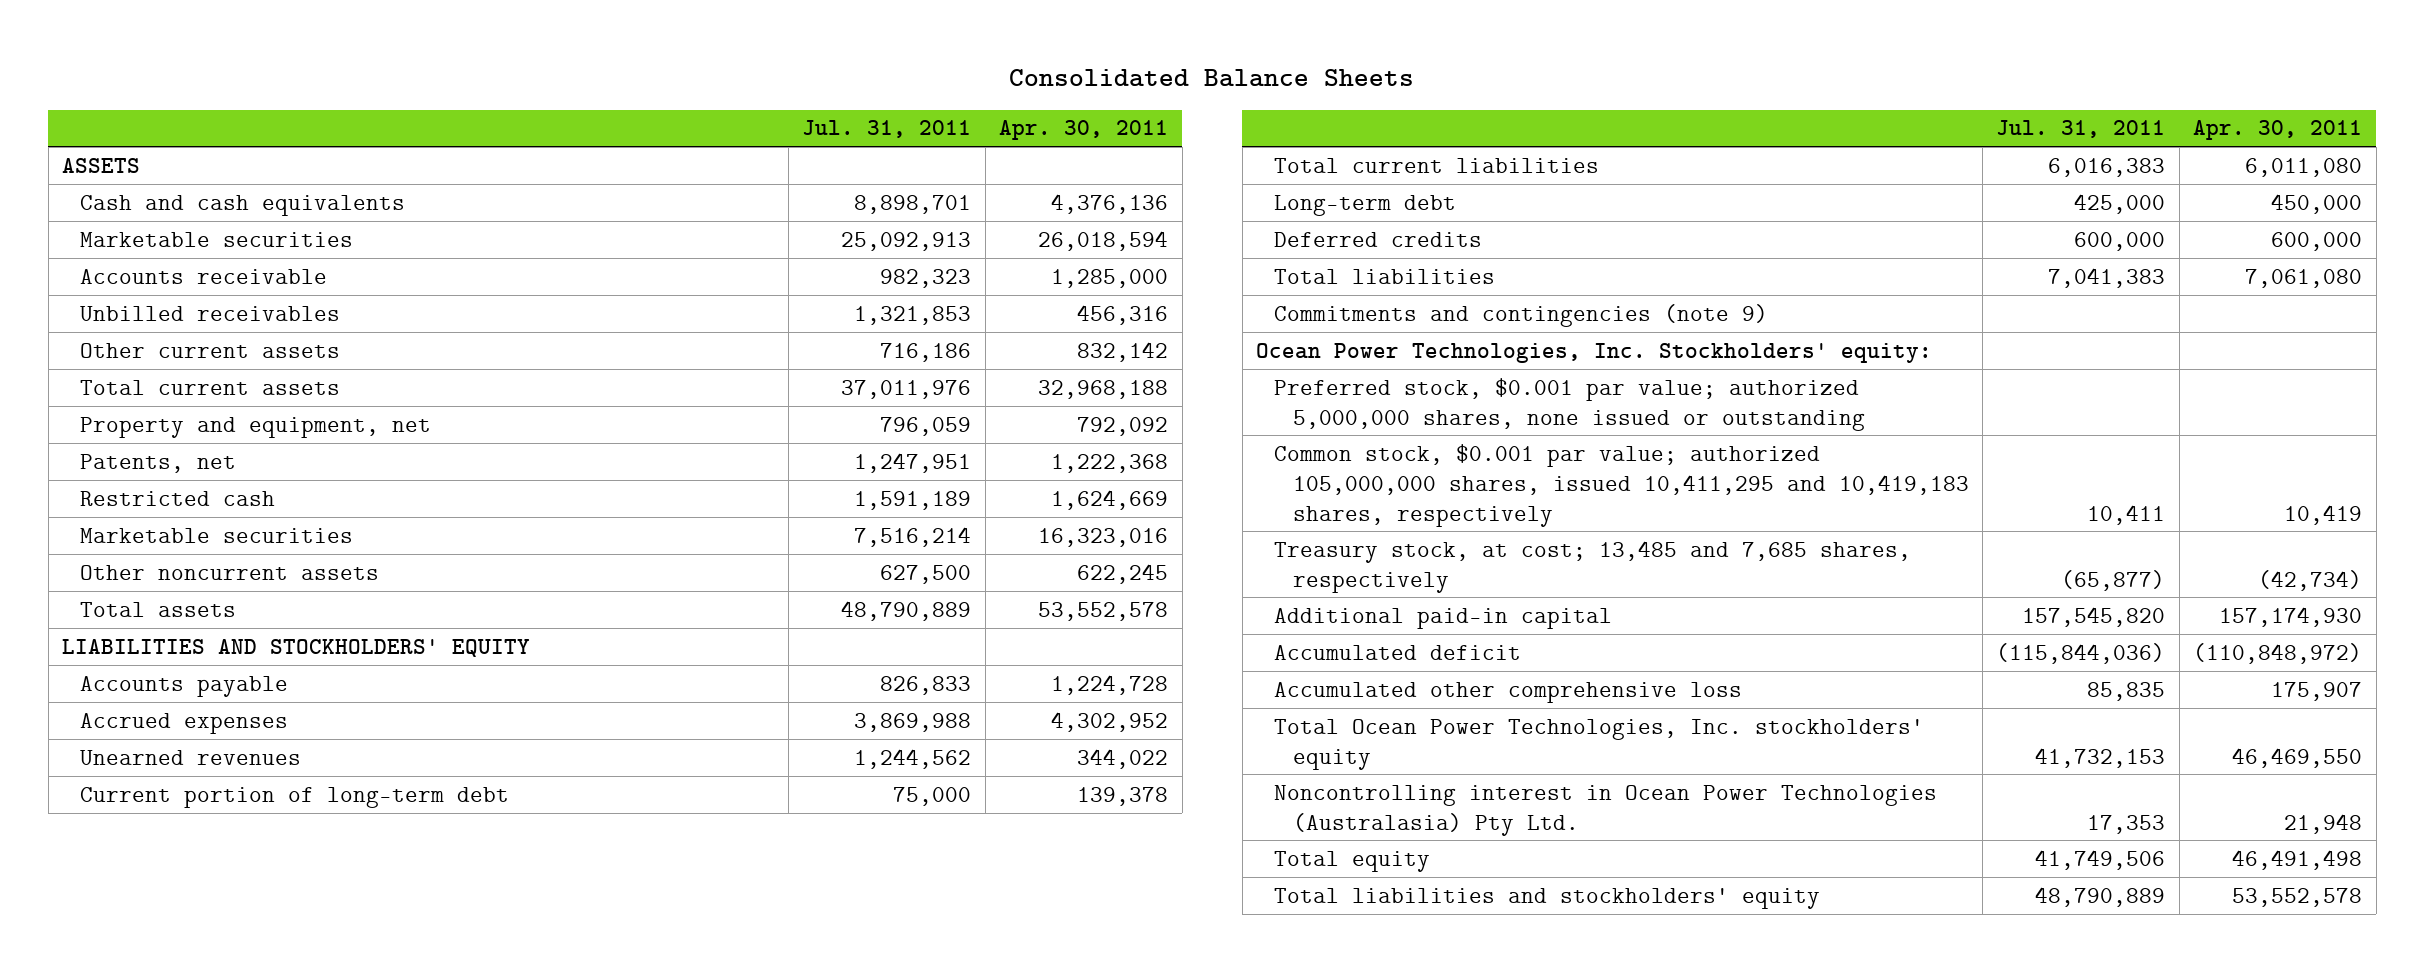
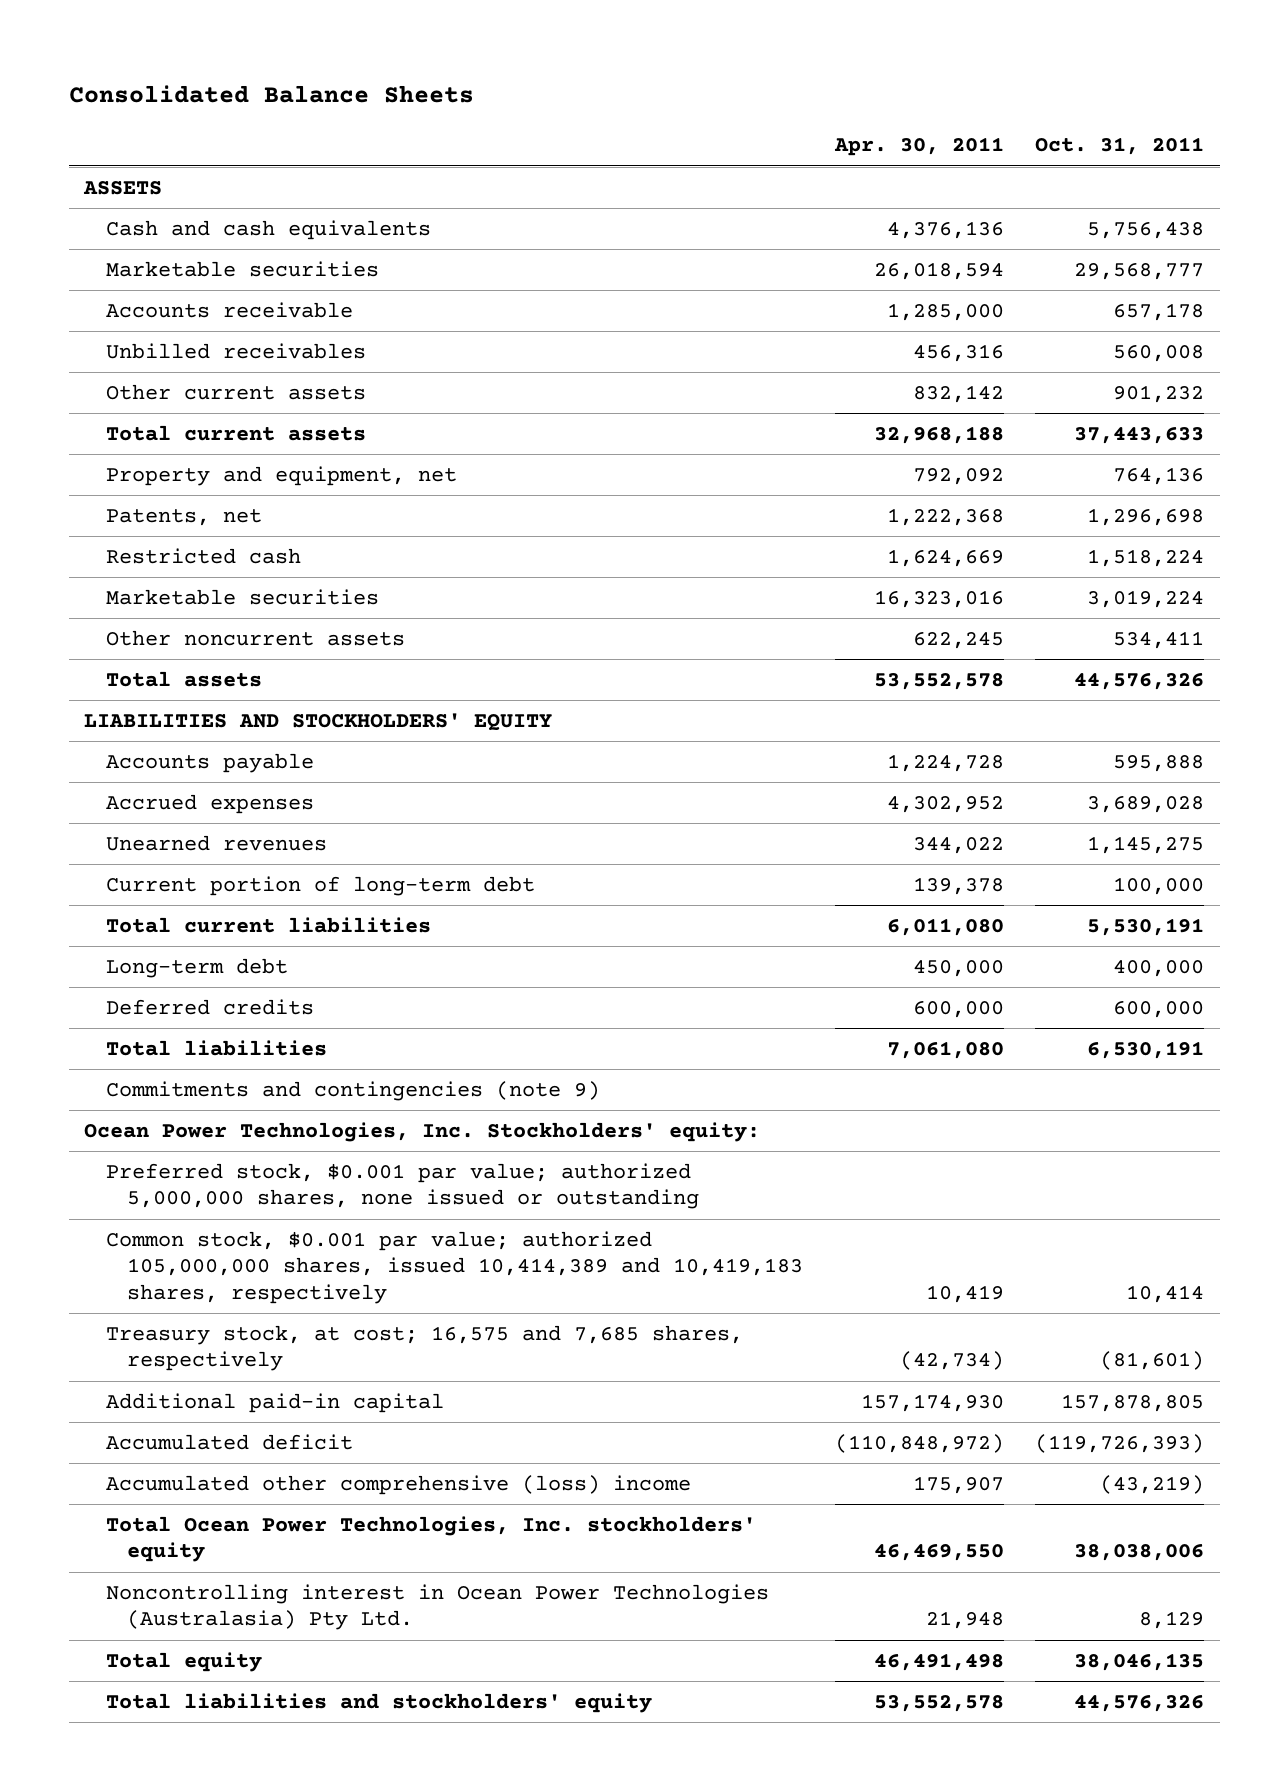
- | Jul. 31, 2011 | Apr. 30, 2011
+ | Apr. 30, 2011 | Oct. 31, 2011
- Common stock, $0.001 par value; authorized 105,000,000 shares, issued 10,411,295 and 10,419,183 shares, respectively | 10,411 | 10,419
- Treasury stock, at cost; 13,485 and 7,685 shares, respectively | (65,877) | (42,734)
+ Common stock, $0.001 par value; authorized 105,000,000 shares, issued 10,414,389 and 10,419,183 shares, respectively | 10,419 | 10,414
+ Treasury stock, at cost; 16,575 and 7,685 shares, respectively | (42,734) | (81,601)
- Accumulated other comprehensive loss | 85,835 | 175,907
+ Accumulated other comprehensive (loss) income | 175,907 | (43,219)

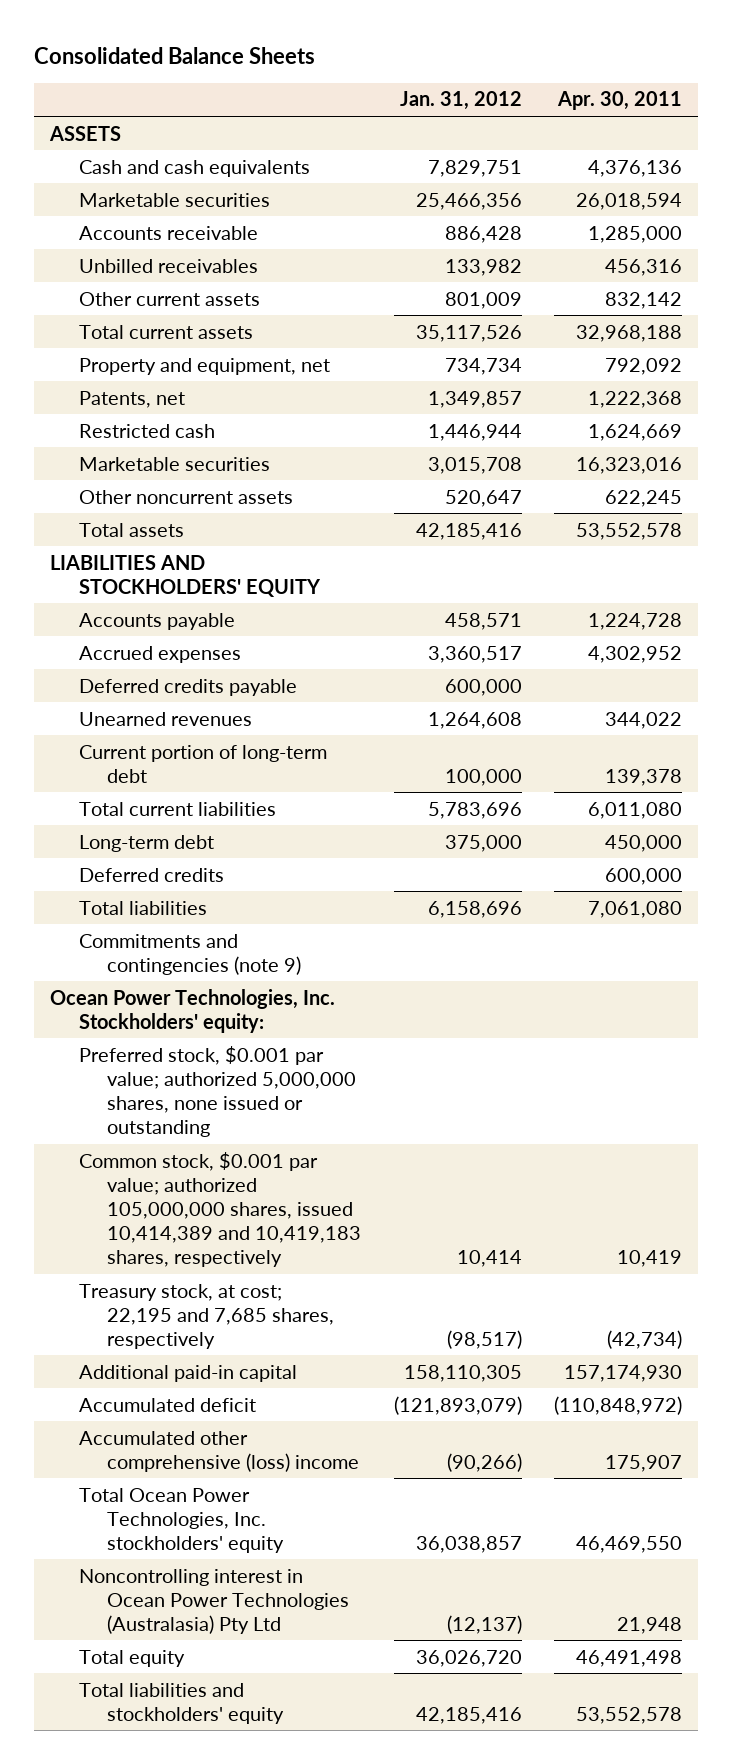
- | Apr. 30, 2011 | Oct. 31, 2011
+ | Jan. 31, 2012 | Apr. 30, 2011
+ Deferred credits payable | 600,000 |
- Treasury stock, at cost; 16,575 and 7,685 shares, respectively | (42,734) | (81,601)
+ Treasury stock, at cost; 22,195 and 7,685 shares, respectively | (98,517) | (42,734)
- Noncontrolling interest in Ocean Power Technologies (Australasia) Pty Ltd. | 21,948 | 8,129
+ Noncontrolling interest in Ocean Power Technologies (Australasia) Pty Ltd | (12,137) | 21,948

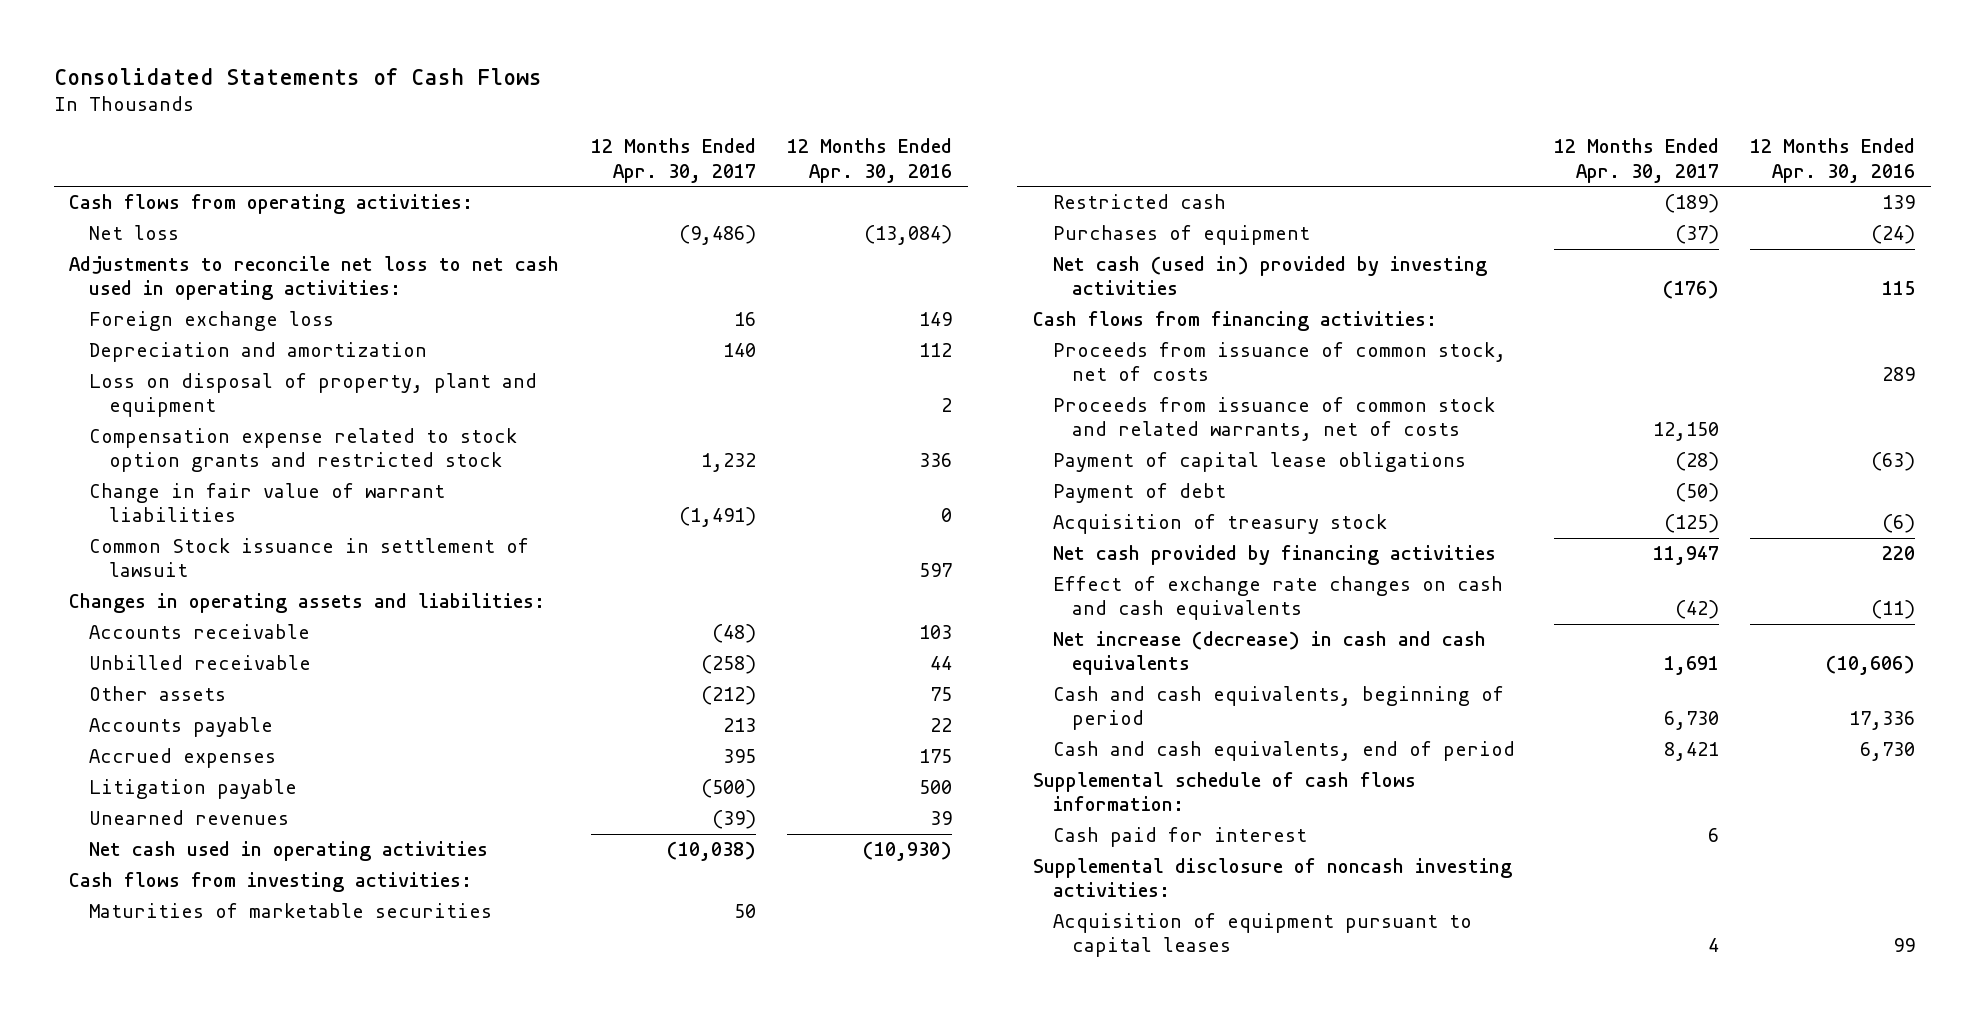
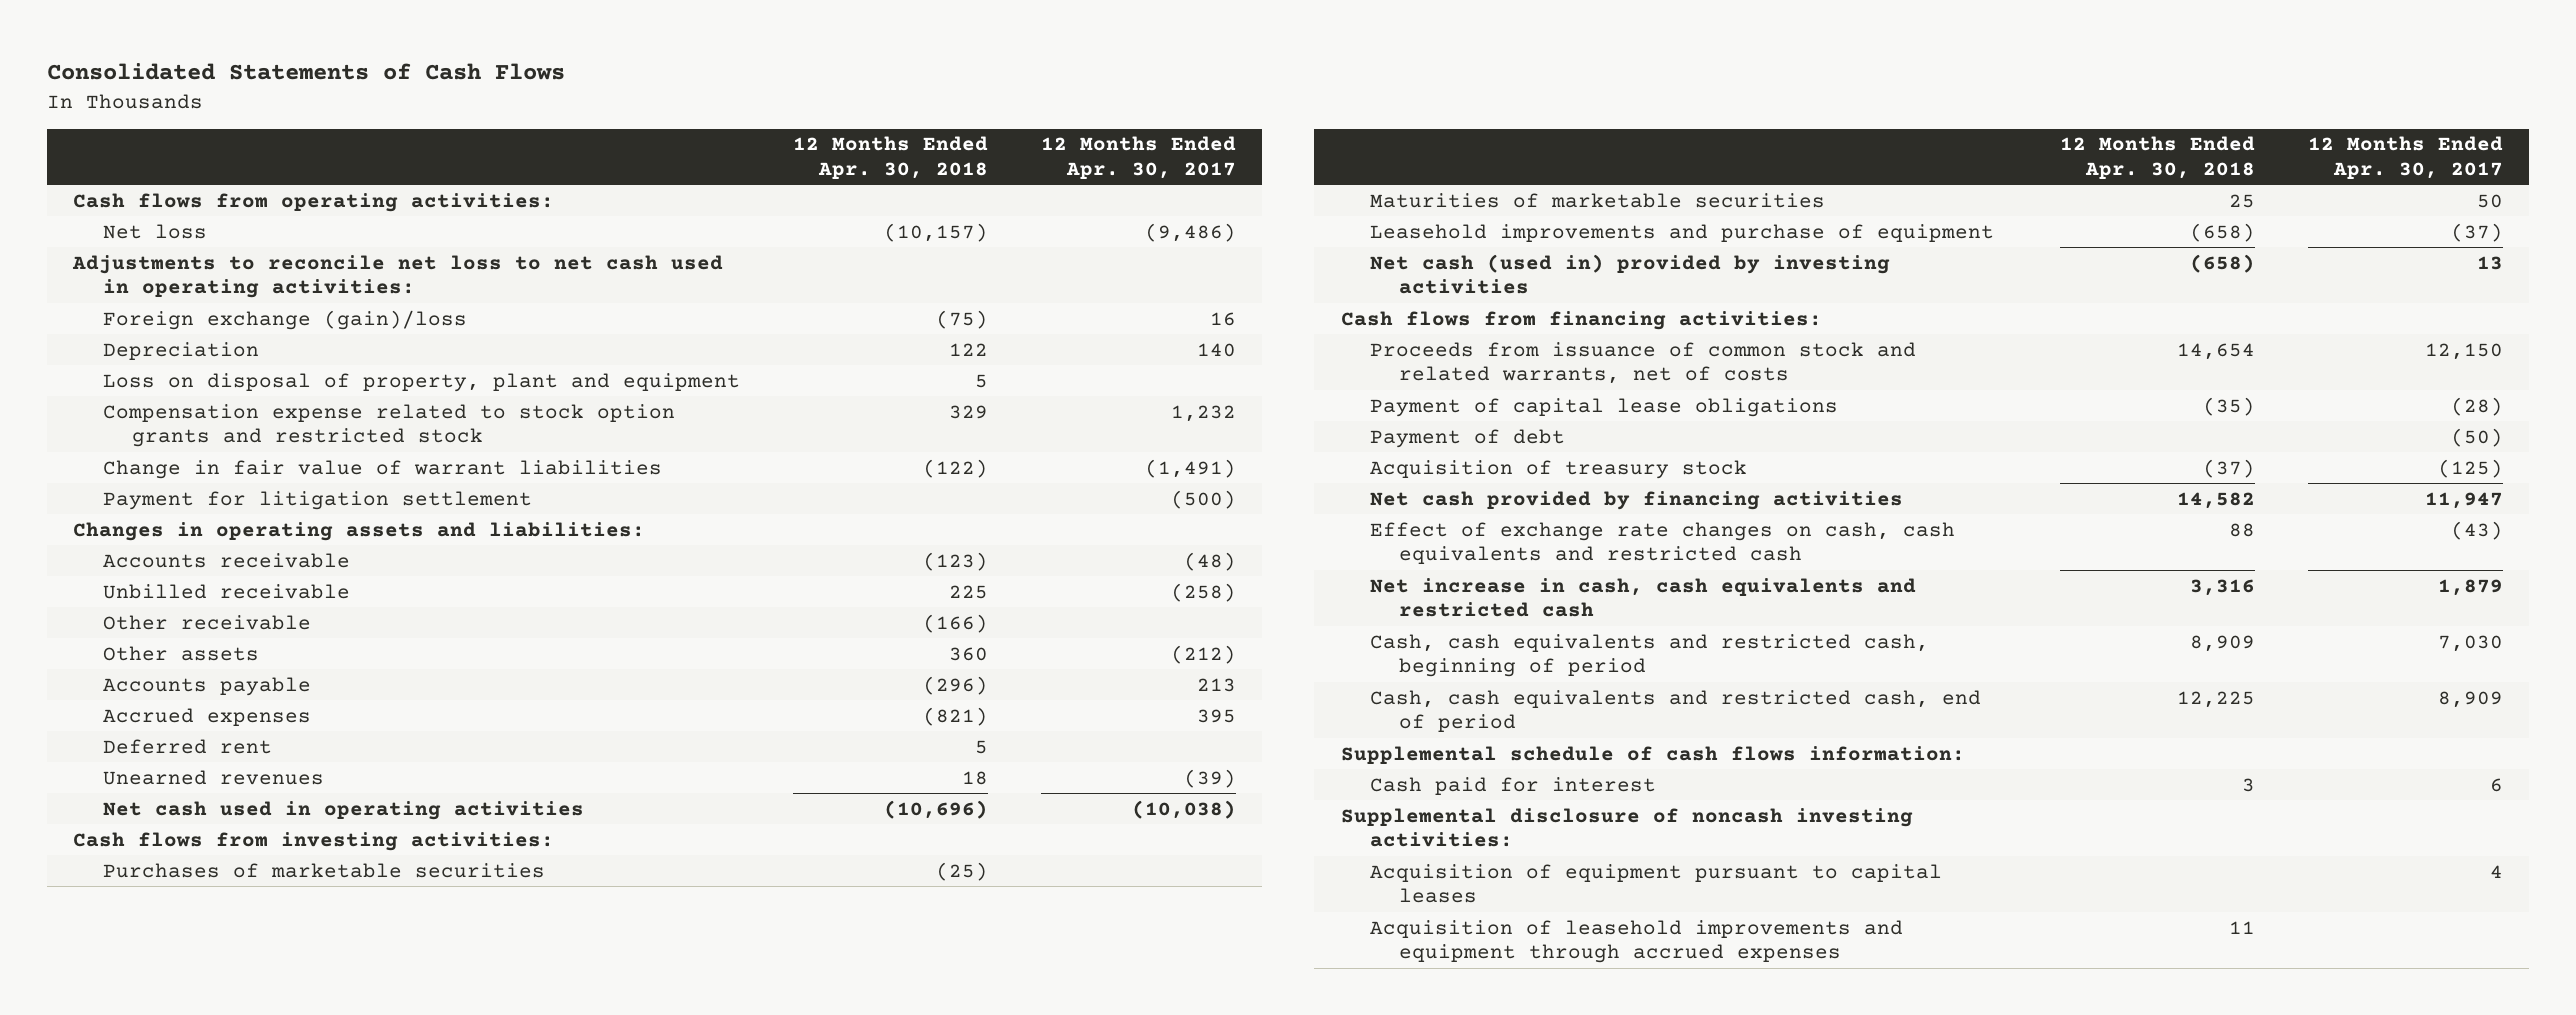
- | 12 Months Ended Apr. 30, 2017 | 12 Months Ended Apr. 30, 2016
+ | 12 Months Ended Apr. 30, 2018 | 12 Months Ended Apr. 30, 2017
- Foreign exchange loss | 16 | 149
- Depreciation and amortization | 140 | 112
+ Foreign exchange (gain)/loss | (75) | 16
+ Depreciation | 122 | 140
- Common Stock issuance in settlement of lawsuit | | 597
+ Payment for litigation settlement | | (500)
+ Other receivable | (166) |
- Litigation payable | (500) | 500
+ Deferred rent | 5 |
+ Purchases of marketable securities | (25) |
- Restricted cash | (189) | 139
- Purchases of equipment | (37) | (24)
- Net cash (used in) provided by investing activities | (176) | 115
+ Leasehold improvements and purchase of equipment | (658) | (37)
+ Net cash (used in) provided by investing activities | (658) | 13
- Proceeds from issuance of common stock, net of costs | | 289
- Effect of exchange rate changes on cash and cash equivalents | (42) | (11)
- Net increase (decrease) in cash and cash equivalents | 1,691 | (10,606)
- Cash and cash equivalents, beginning of period | 6,730 | 17,336
- Cash and cash equivalents, end of period | 8,421 | 6,730
+ Effect of exchange rate changes on cash, cash equivalents and restricted cash | 88 | (43)
+ Net increase in cash, cash equivalents and restricted cash | 3,316 | 1,879
+ Cash, cash equivalents and restricted cash, beginning of period | 8,909 | 7,030
+ Cash, cash equivalents and restricted cash, end of period | 12,225 | 8,909
+ Acquisition of leasehold improvements and equipment through accrued expenses | 11 |

